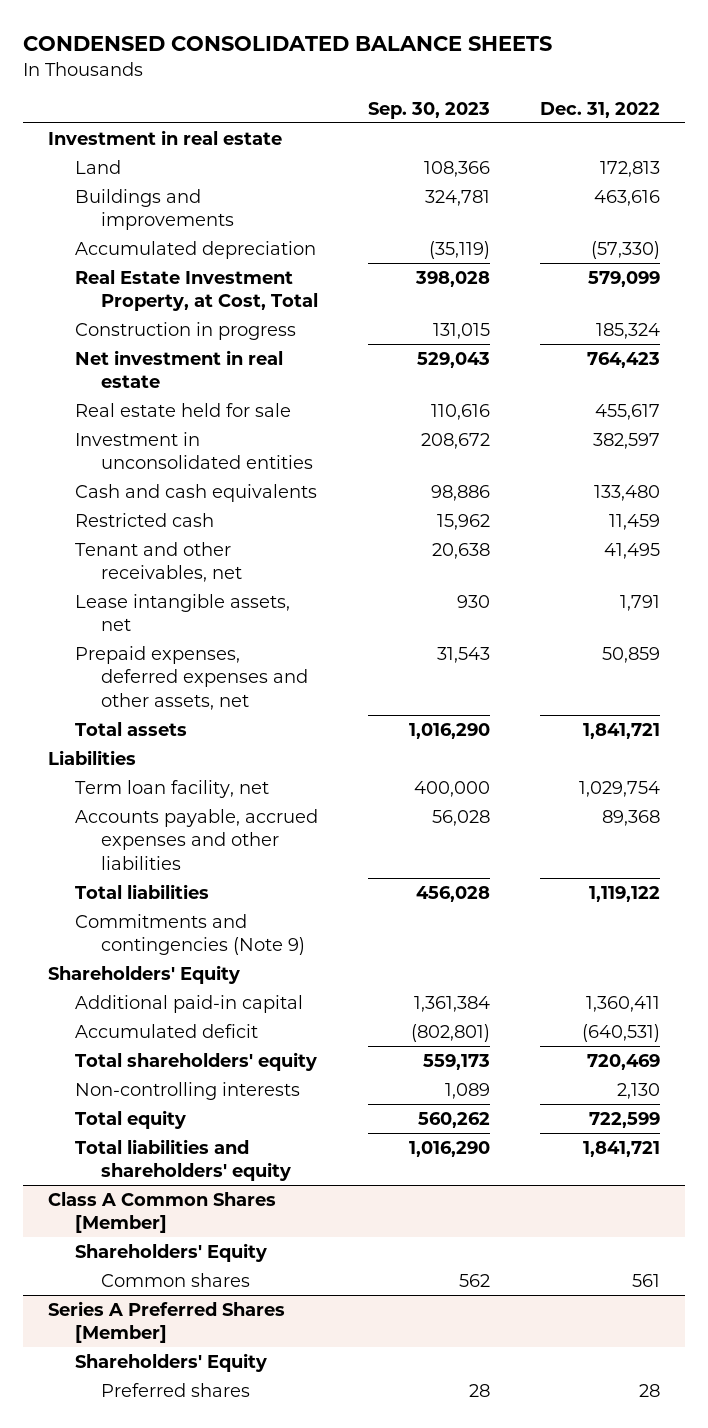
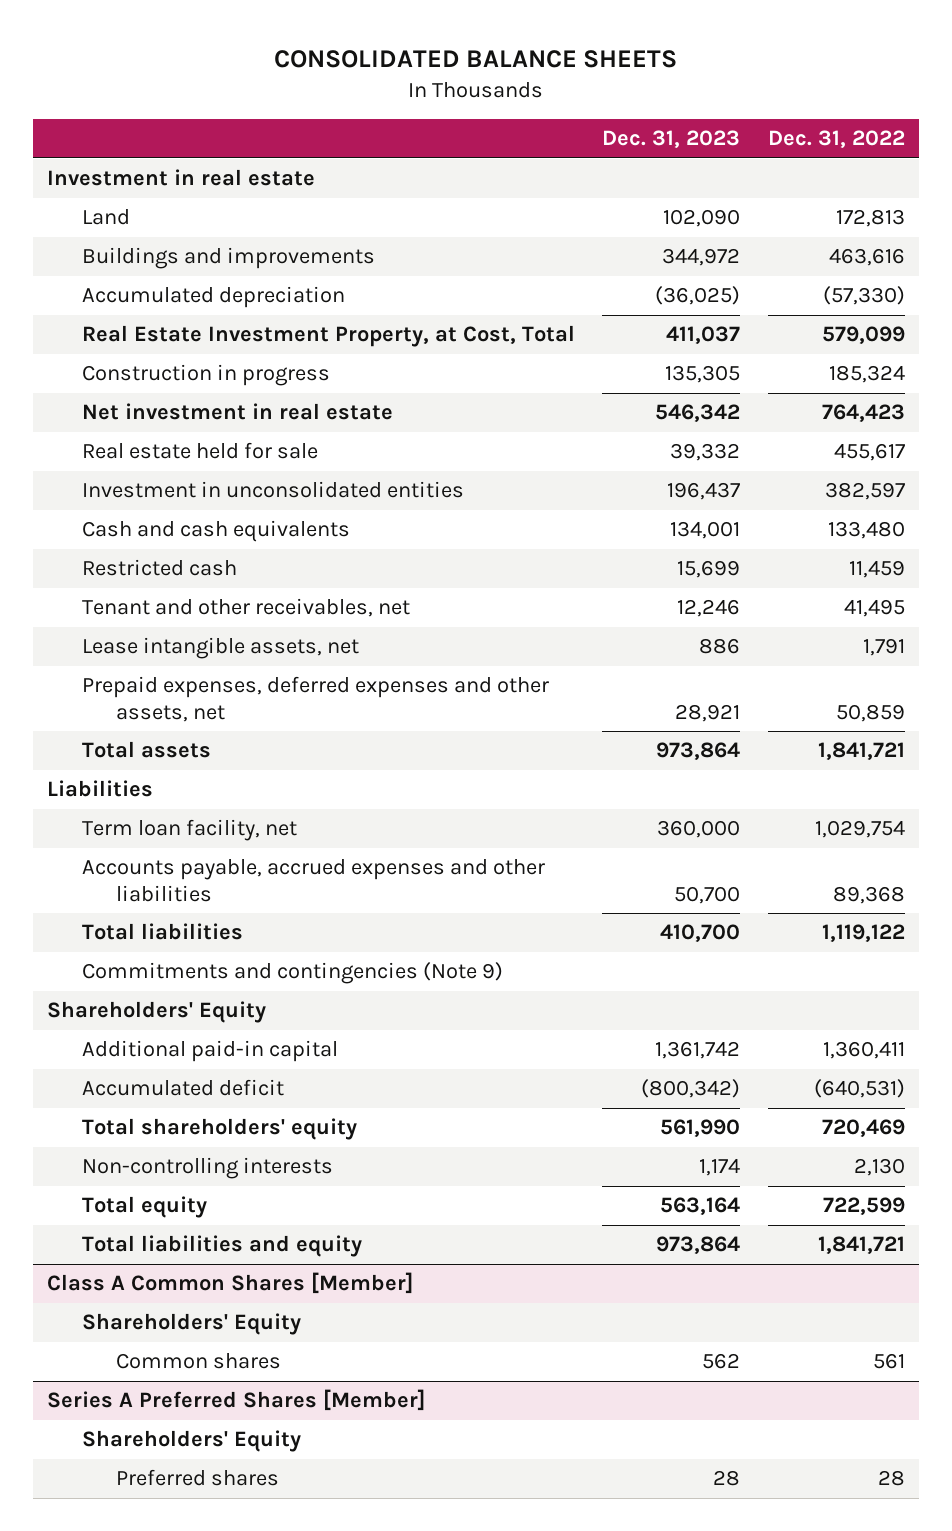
- CONDENSED CONSOLIDATED BALANCE SHEETS
+ CONSOLIDATED BALANCE SHEETS
- | Sep. 30, 2023 | Dec. 31, 2022
+ | Dec. 31, 2023 | Dec. 31, 2022
- Total liabilities and shareholders' equity | 1,016,290 | 1,841,721
+ Total liabilities and equity | 973,864 | 1,841,721

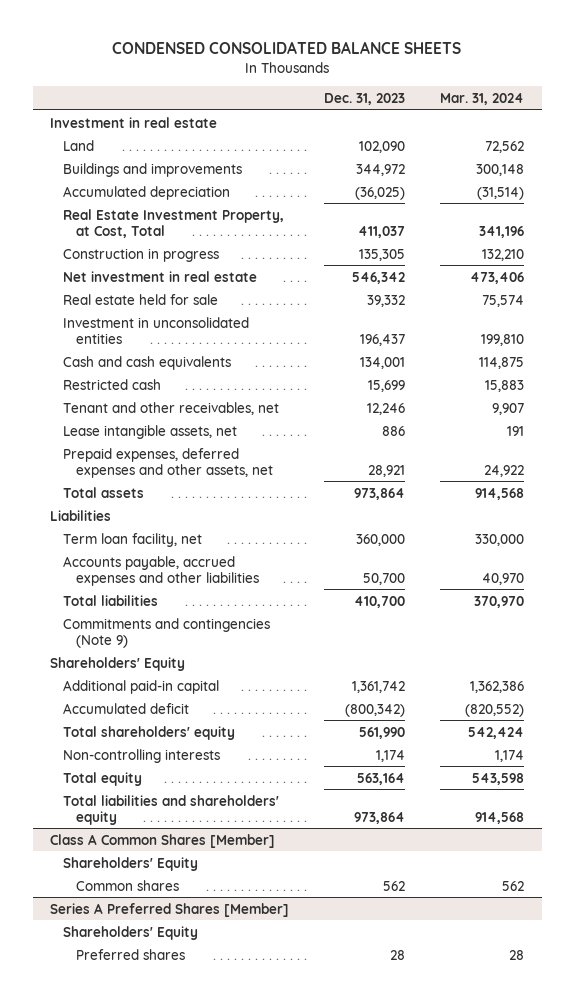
- CONSOLIDATED BALANCE SHEETS
+ CONDENSED CONSOLIDATED BALANCE SHEETS
- | Dec. 31, 2023 | Dec. 31, 2022
+ | Dec. 31, 2023 | Mar. 31, 2024
- Total liabilities and equity | 973,864 | 1,841,721
+ Total liabilities and shareholders' equity | 973,864 | 914,568

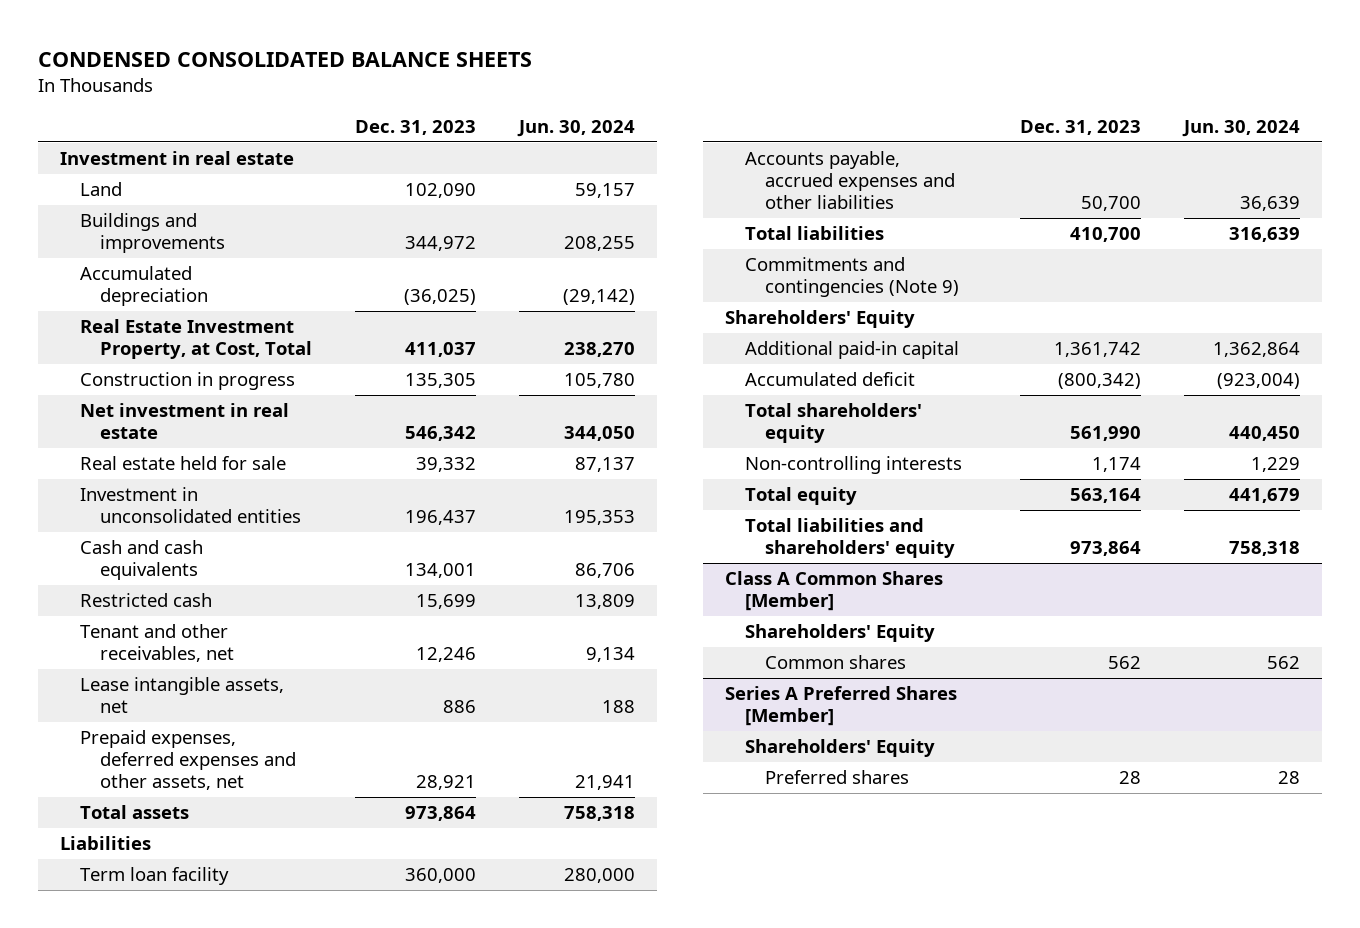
- | Dec. 31, 2023 | Mar. 31, 2024
+ | Dec. 31, 2023 | Jun. 30, 2024
- Term loan facility, net | 360,000 | 330,000
+ Term loan facility | 360,000 | 280,000

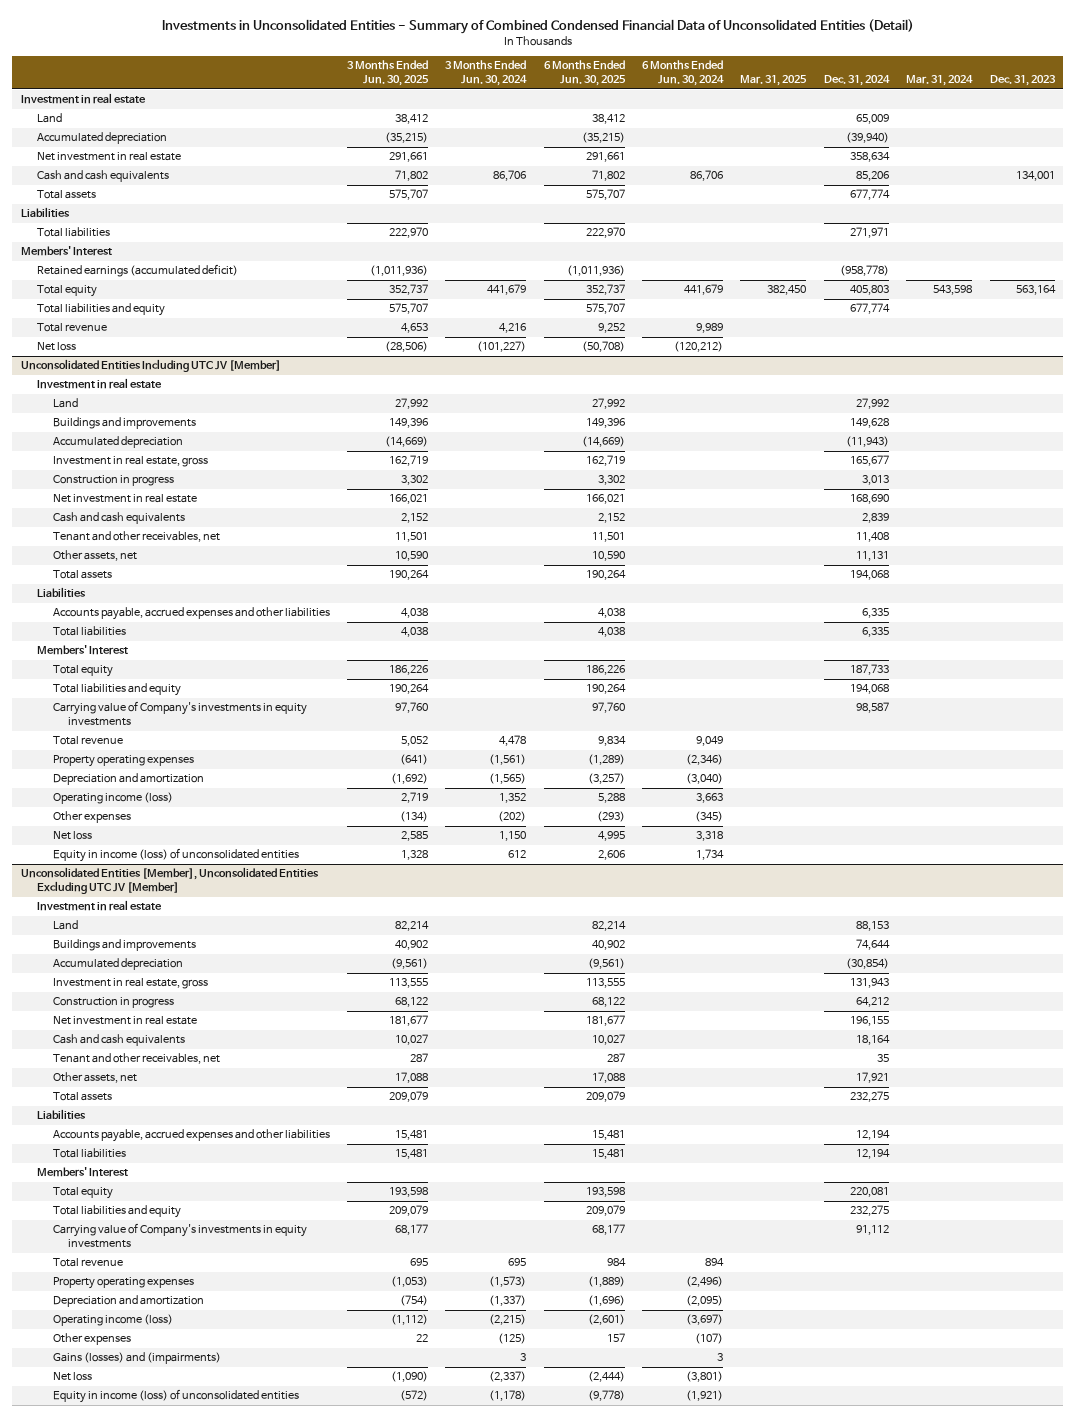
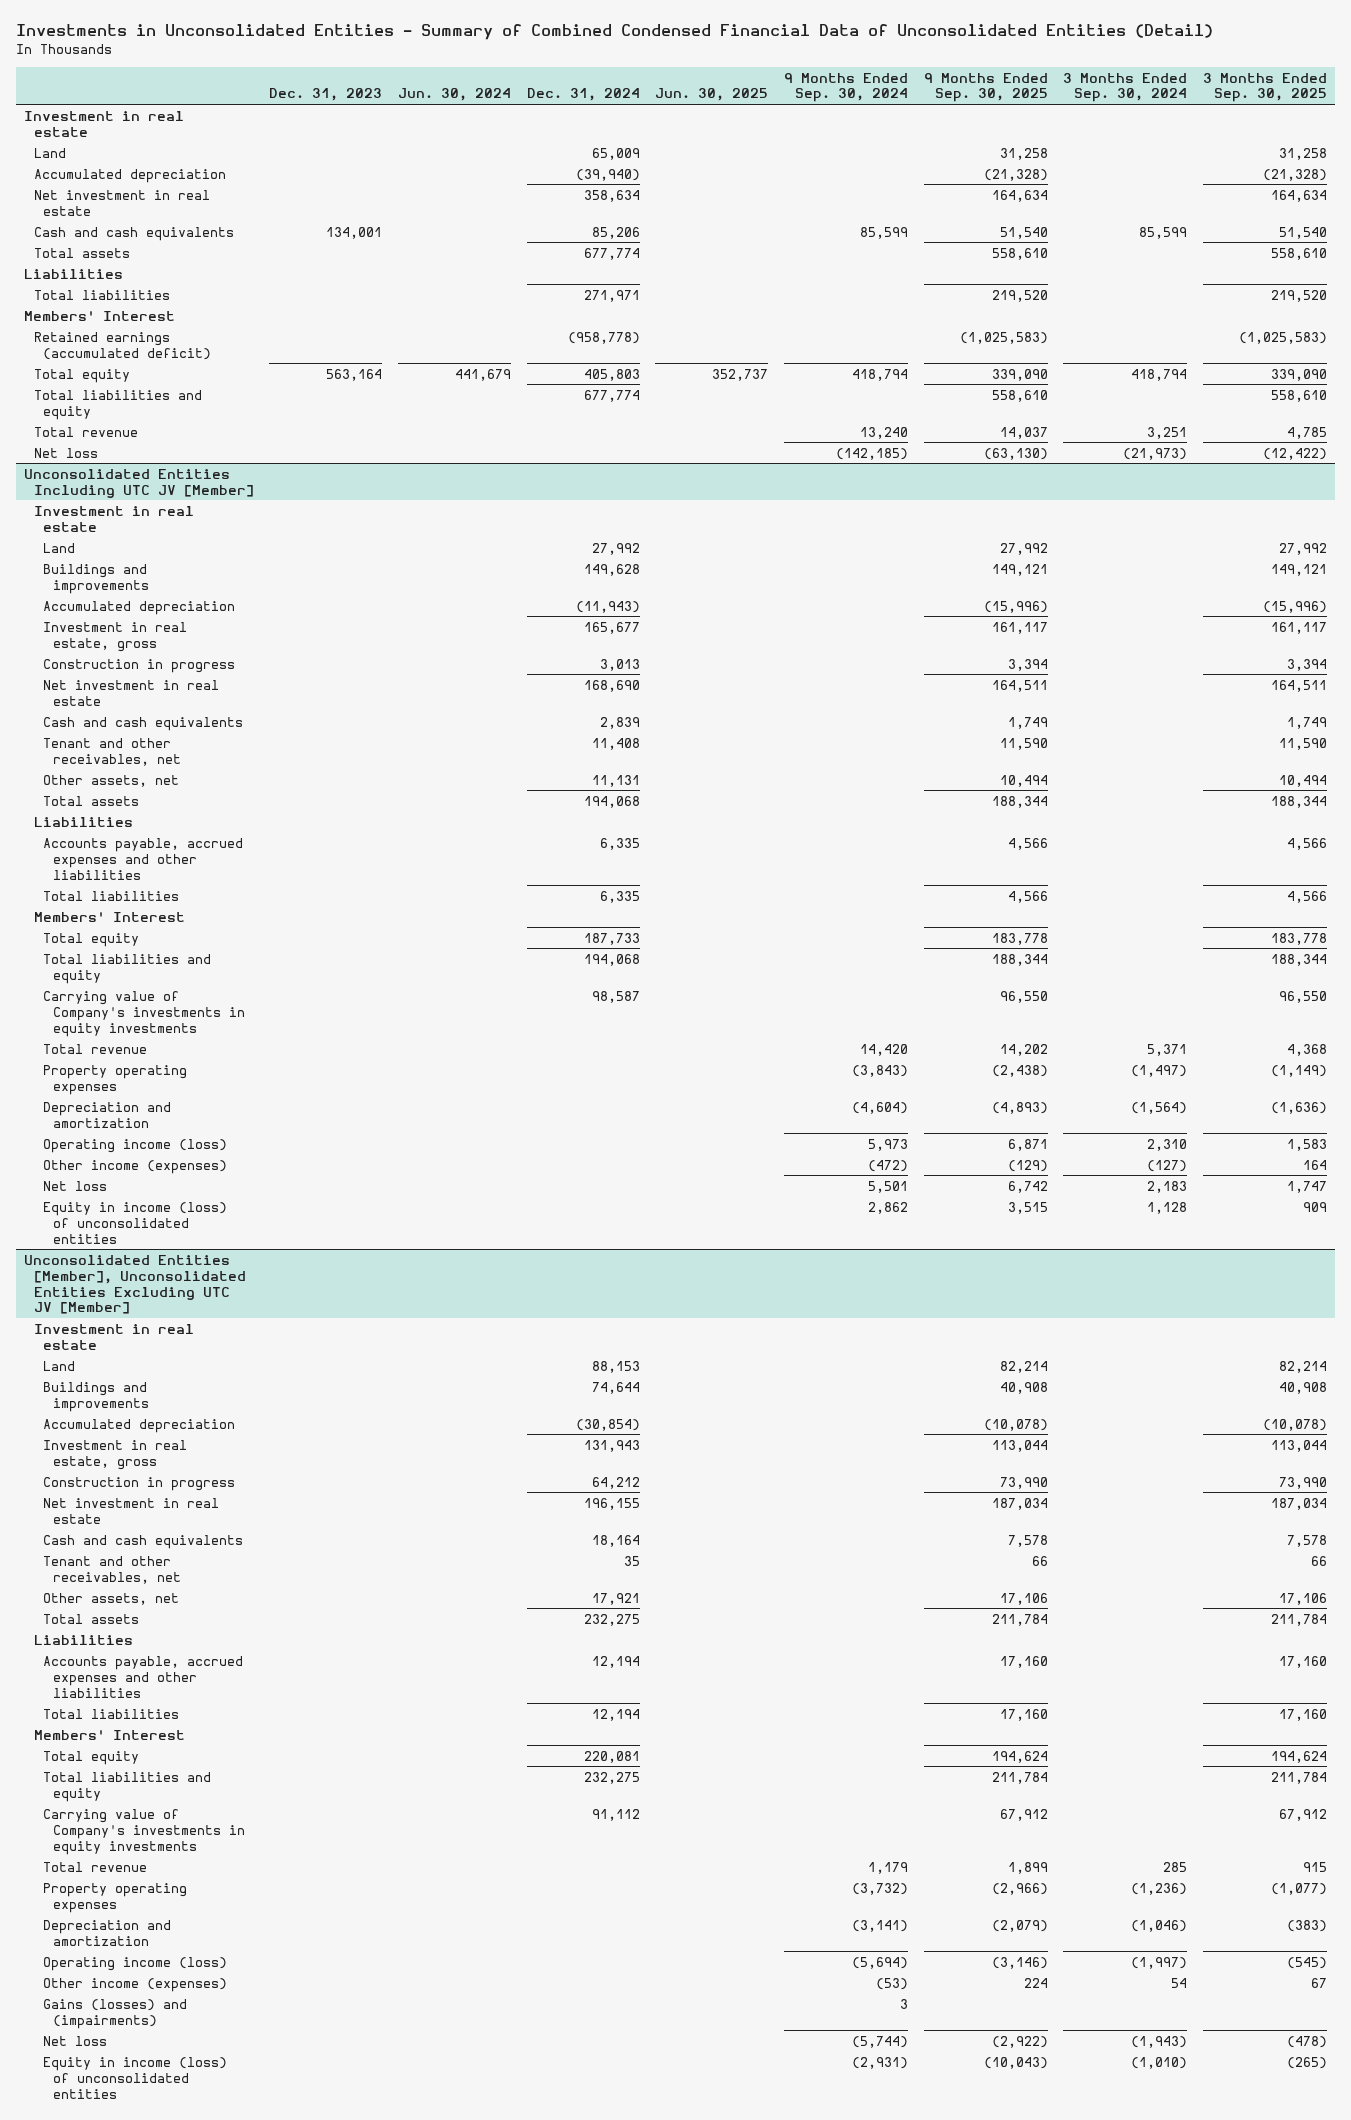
- | 3 Months Ended Jun. 30, 2025 | 3 Months Ended Jun. 30, 2024 | 6 Months Ended Jun. 30, 2025 | 6 Months Ended Jun. 30, 2024 | Mar. 31, 2025 | Dec. 31, 2024 | Mar. 31, 2024 | Dec. 31, 2023
+ | Dec. 31, 2023 | Jun. 30, 2024 | Dec. 31, 2024 | Jun. 30, 2025 | 9 Months Ended Sep. 30, 2024 | 9 Months Ended Sep. 30, 2025 | 3 Months Ended Sep. 30, 2024 | 3 Months Ended Sep. 30, 2025
@ Unconsolidated Entities Including UTC JV [Member]
- Other expenses | (134) | (202) | (293) | (345) | | | |
+ Other income (expenses) | | | | | (472) | (129) | (127) | 164
@ Unconsolidated Entities [Member], Unconsolidated Entities Excluding UTC JV [Member]
- Other expenses | 22 | (125) | 157 | (107) | | | |
+ Other income (expenses) | | | | | (53) | 224 | 54 | 67

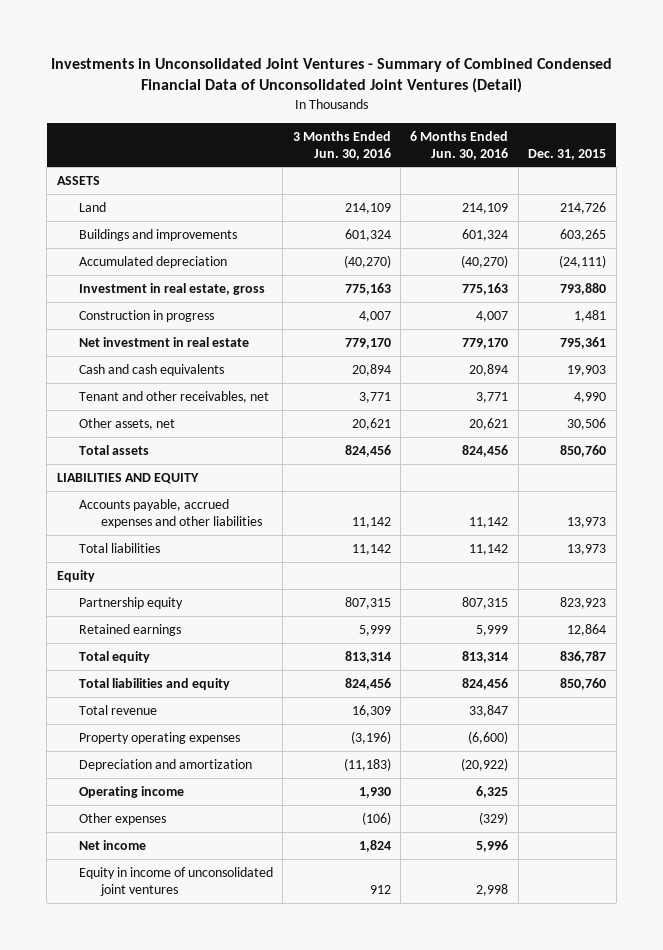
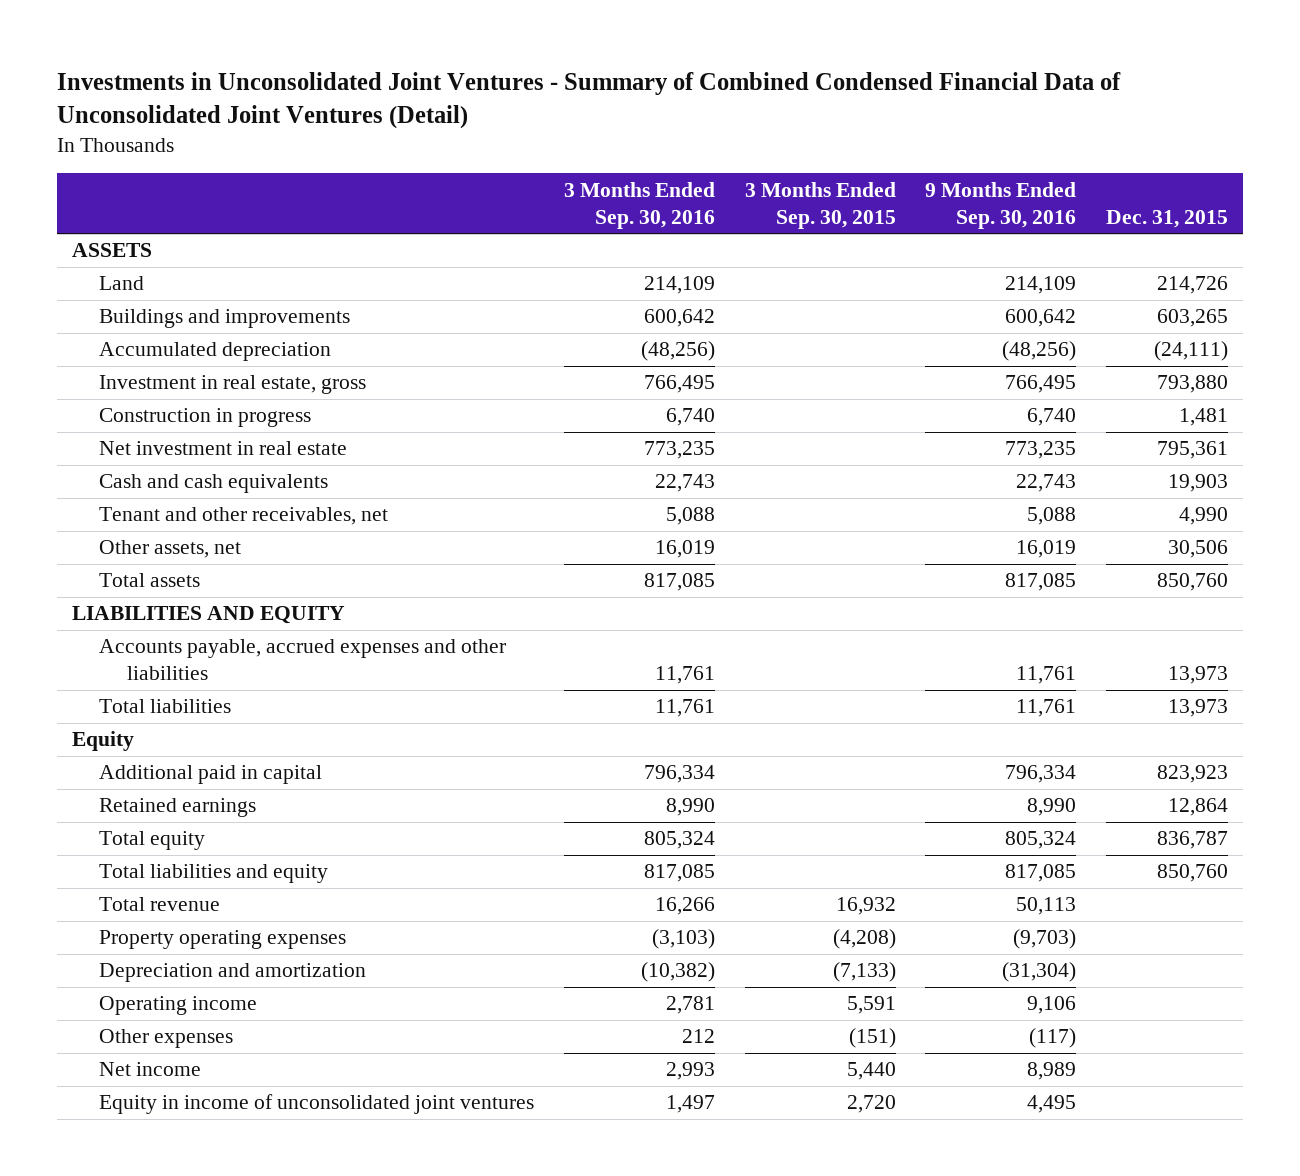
- | 3 Months Ended Jun. 30, 2016 | 6 Months Ended Jun. 30, 2016 | Dec. 31, 2015
+ | 3 Months Ended Sep. 30, 2016 | 3 Months Ended Sep. 30, 2015 | 9 Months Ended Sep. 30, 2016 | Dec. 31, 2015
- Partnership equity | 807,315 | 807,315 | 823,923
+ Additional paid in capital | 796,334 | | 796,334 | 823,923

